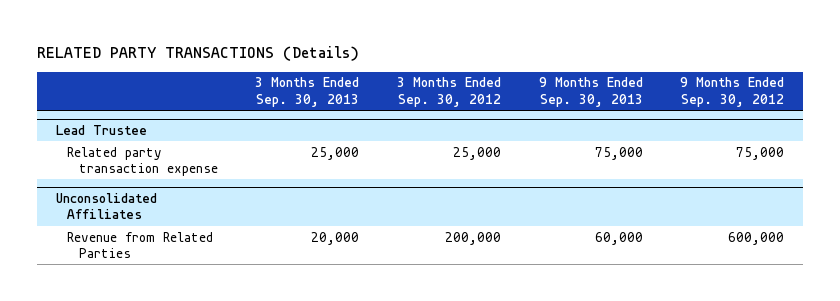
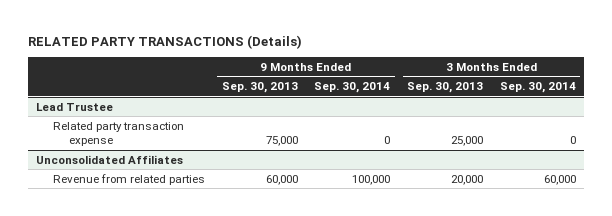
- | 3 Months Ended Sep. 30, 2013 | 3 Months Ended Sep. 30, 2012 | 9 Months Ended Sep. 30, 2013 | 9 Months Ended Sep. 30, 2012
+ | 9 Months Ended Sep. 30, 2013 | 9 Months Ended Sep. 30, 2014 | 3 Months Ended Sep. 30, 2013 | 3 Months Ended Sep. 30, 2014
@ Unconsolidated Affiliates
- Revenue from Related Parties | 20,000 | 200,000 | 60,000 | 600,000
+ Revenue from related parties | 60,000 | 100,000 | 20,000 | 60,000

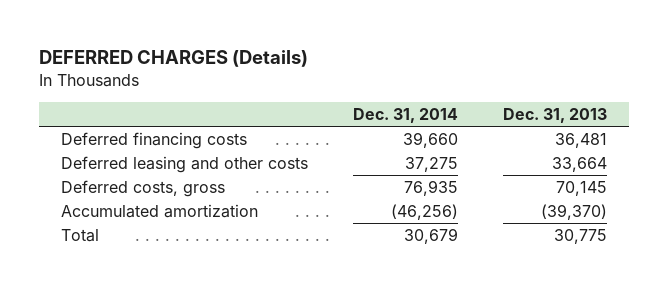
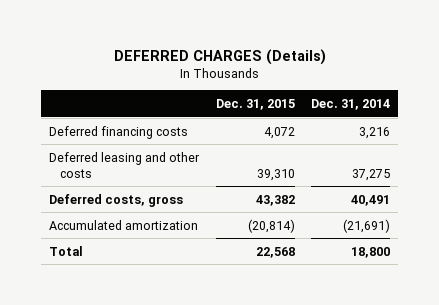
- | Dec. 31, 2014 | Dec. 31, 2013
+ | Dec. 31, 2015 | Dec. 31, 2014
- Deferred financing costs | 39,660 | 36,481
+ Deferred financing costs | 4,072 | 3,216
- Deferred costs, gross | 76,935 | 70,145
- Accumulated amortization | (46,256) | (39,370)
- Total | 30,679 | 30,775
+ Deferred costs, gross | 43,382 | 40,491
+ Accumulated amortization | (20,814) | (21,691)
+ Total | 22,568 | 18,800

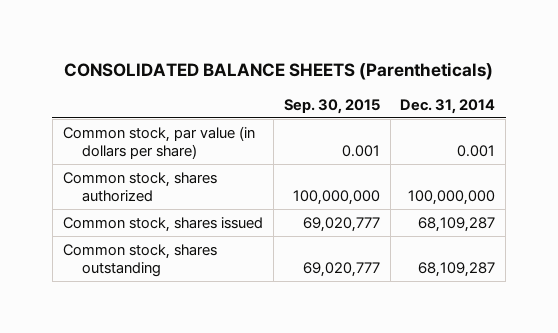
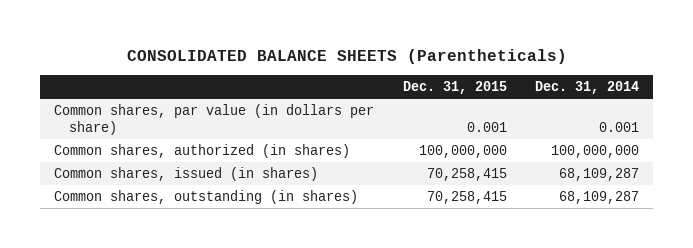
- | Sep. 30, 2015 | Dec. 31, 2014
+ | Dec. 31, 2015 | Dec. 31, 2014
- Common stock, par value (in dollars per share) | 0.001 | 0.001
- Common stock, shares authorized | 100,000,000 | 100,000,000
- Common stock, shares issued | 69,020,777 | 68,109,287
- Common stock, shares outstanding | 69,020,777 | 68,109,287
+ Common shares, par value (in dollars per share) | 0.001 | 0.001
+ Common shares, authorized (in shares) | 100,000,000 | 100,000,000
+ Common shares, issued (in shares) | 70,258,415 | 68,109,287
+ Common shares, outstanding (in shares) | 70,258,415 | 68,109,287

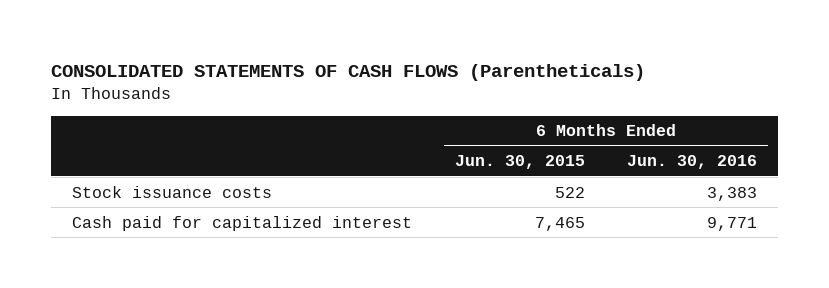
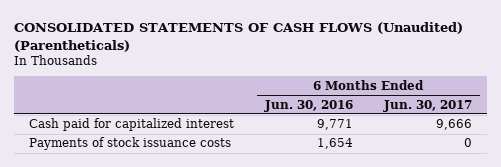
- CONSOLIDATED STATEMENTS OF CASH FLOWS (Parentheticals)
+ CONSOLIDATED STATEMENTS OF CASH FLOWS (Unaudited) (Parentheticals)
- | 6 Months Ended Jun. 30, 2015 | 6 Months Ended Jun. 30, 2016
+ | 6 Months Ended Jun. 30, 2016 | 6 Months Ended Jun. 30, 2017
- Stock issuance costs | 522 | 3,383
+ Payments of stock issuance costs | 1,654 | 0

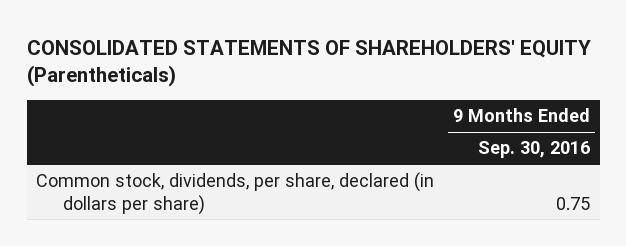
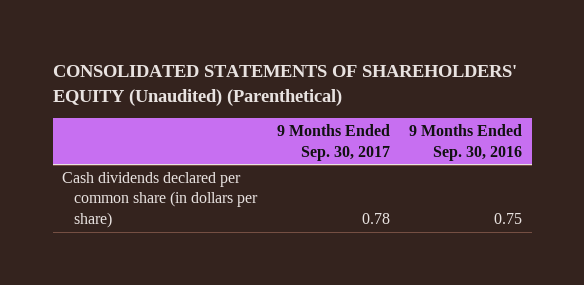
- CONSOLIDATED STATEMENTS OF SHAREHOLDERS' EQUITY (Parentheticals)
+ CONSOLIDATED STATEMENTS OF SHAREHOLDERS' EQUITY (Unaudited) (Parenthetical)
- | 9 Months Ended Sep. 30, 2016
+ | 9 Months Ended Sep. 30, 2017 | 9 Months Ended Sep. 30, 2016
- Common stock, dividends, per share, declared (in dollars per share) | 0.75
+ Cash dividends declared per common share (in dollars per share) | 0.78 | 0.75

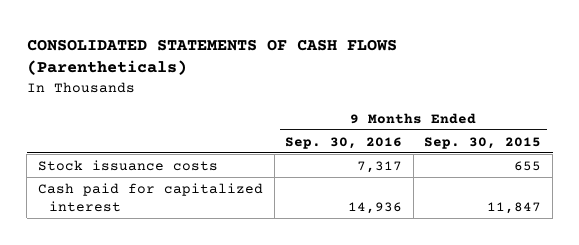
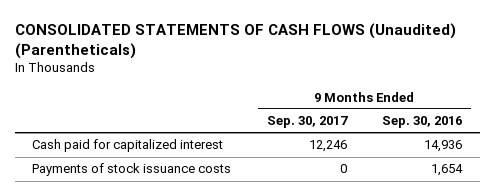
- CONSOLIDATED STATEMENTS OF CASH FLOWS (Parentheticals)
+ CONSOLIDATED STATEMENTS OF CASH FLOWS (Unaudited) (Parentheticals)
- | 9 Months Ended Sep. 30, 2016 | 9 Months Ended Sep. 30, 2015
+ | 9 Months Ended Sep. 30, 2017 | 9 Months Ended Sep. 30, 2016
- Stock issuance costs | 7,317 | 655
+ Payments of stock issuance costs | 0 | 1,654

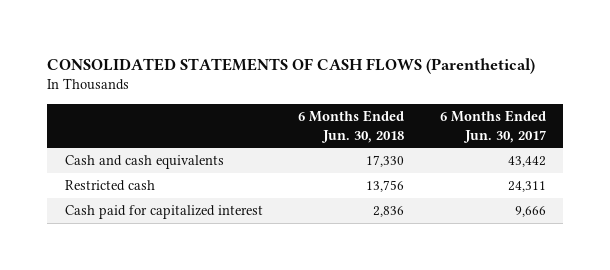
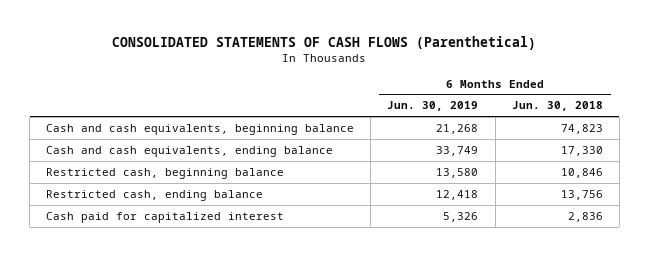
- | 6 Months Ended Jun. 30, 2018 | 6 Months Ended Jun. 30, 2017
+ | 6 Months Ended Jun. 30, 2019 | 6 Months Ended Jun. 30, 2018
- Cash and cash equivalents | 17,330 | 43,442
- Restricted cash | 13,756 | 24,311
+ Cash and cash equivalents, beginning balance | 21,268 | 74,823
+ Cash and cash equivalents, ending balance | 33,749 | 17,330
+ Restricted cash, beginning balance | 13,580 | 10,846
+ Restricted cash, ending balance | 12,418 | 13,756

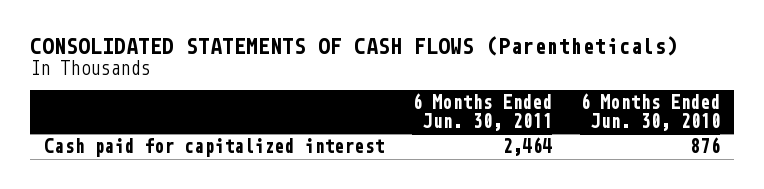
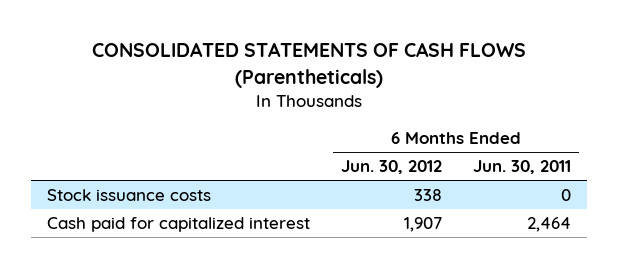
- | 6 Months Ended Jun. 30, 2011 | 6 Months Ended Jun. 30, 2010
+ | 6 Months Ended Jun. 30, 2012 | 6 Months Ended Jun. 30, 2011
+ Stock issuance costs | 338 | 0

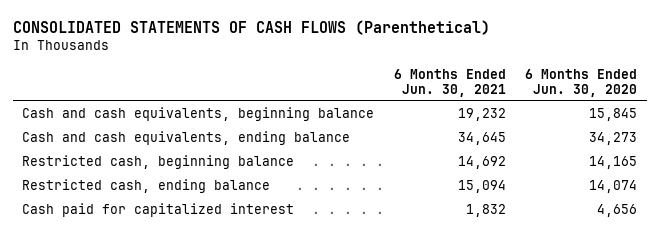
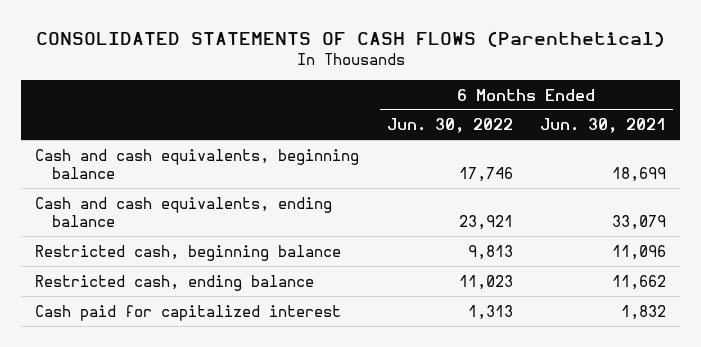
- | 6 Months Ended Jun. 30, 2021 | 6 Months Ended Jun. 30, 2020
+ | 6 Months Ended Jun. 30, 2022 | 6 Months Ended Jun. 30, 2021
- Cash and cash equivalents, beginning balance | 19,232 | 15,845
- Cash and cash equivalents, ending balance | 34,645 | 34,273
- Restricted cash, beginning balance | 14,692 | 14,165
- Restricted cash, ending balance | 15,094 | 14,074
+ Cash and cash equivalents, beginning balance | 17,746 | 18,699
+ Cash and cash equivalents, ending balance | 23,921 | 33,079
+ Restricted cash, beginning balance | 9,813 | 11,096
+ Restricted cash, ending balance | 11,023 | 11,662

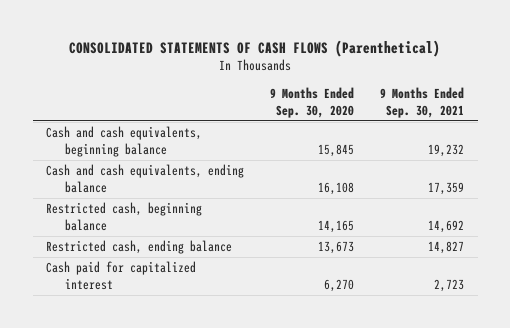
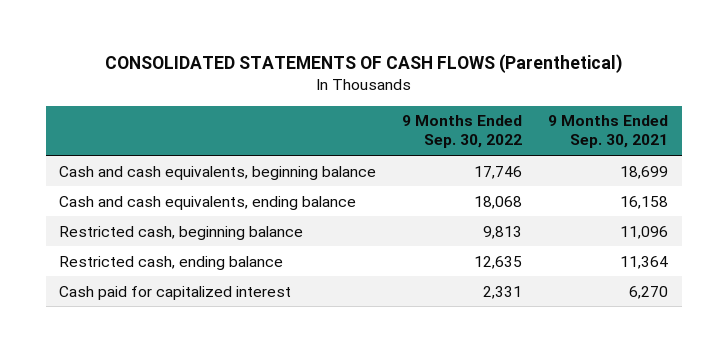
- | 9 Months Ended Sep. 30, 2020 | 9 Months Ended Sep. 30, 2021
+ | 9 Months Ended Sep. 30, 2022 | 9 Months Ended Sep. 30, 2021
- Cash and cash equivalents, beginning balance | 15,845 | 19,232
- Cash and cash equivalents, ending balance | 16,108 | 17,359
- Restricted cash, beginning balance | 14,165 | 14,692
- Restricted cash, ending balance | 13,673 | 14,827
- Cash paid for capitalized interest | 6,270 | 2,723
+ Cash and cash equivalents, beginning balance | 17,746 | 18,699
+ Cash and cash equivalents, ending balance | 18,068 | 16,158
+ Restricted cash, beginning balance | 9,813 | 11,096
+ Restricted cash, ending balance | 12,635 | 11,364
+ Cash paid for capitalized interest | 2,331 | 6,270

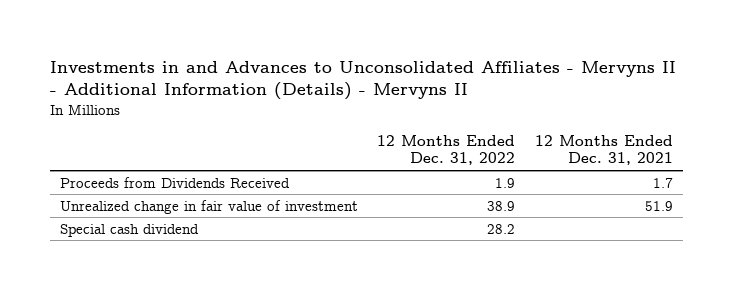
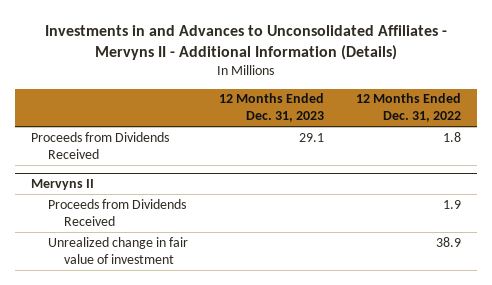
- Investments in and Advances to Unconsolidated Affiliates - Mervyns II - Additional Information (Details) - Mervyns II
+ Investments in and Advances to Unconsolidated Affiliates - Mervyns II - Additional Information (Details)
- | 12 Months Ended Dec. 31, 2022 | 12 Months Ended Dec. 31, 2021
+ | 12 Months Ended Dec. 31, 2023 | 12 Months Ended Dec. 31, 2022
+ Proceeds from Dividends Received | 29.1 | 1.8
+ Mervyns II
- Special cash dividend | 28.2 |

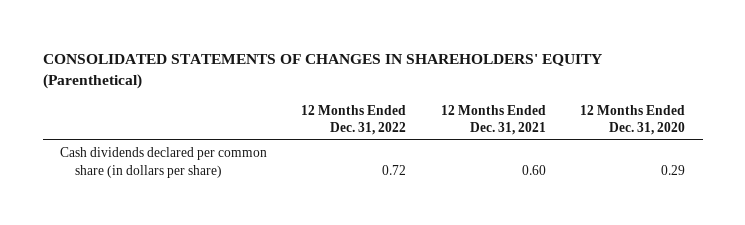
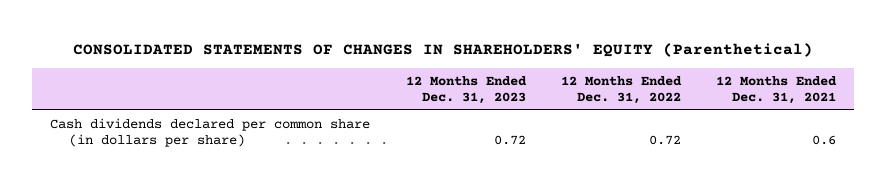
- | 12 Months Ended Dec. 31, 2022 | 12 Months Ended Dec. 31, 2021 | 12 Months Ended Dec. 31, 2020
+ | 12 Months Ended Dec. 31, 2023 | 12 Months Ended Dec. 31, 2022 | 12 Months Ended Dec. 31, 2021
- Cash dividends declared per common share (in dollars per share) | 0.72 | 0.60 | 0.29
+ Cash dividends declared per common share (in dollars per share) | 0.72 | 0.72 | 0.6

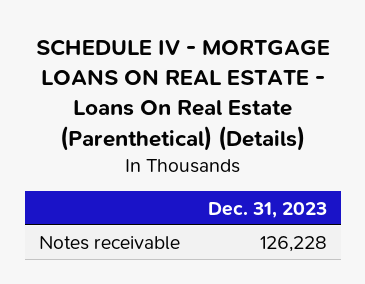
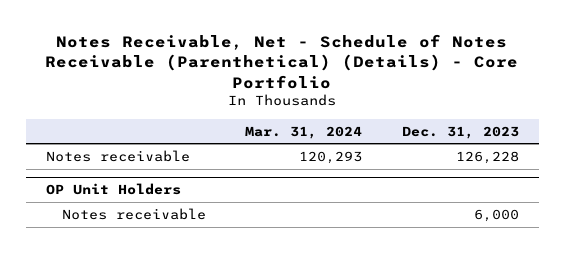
- SCHEDULE IV - MORTGAGE LOANS ON REAL ESTATE - Loans On Real Estate (Parenthetical) (Details)
+ Notes Receivable, Net - Schedule of Notes Receivable (Parenthetical) (Details) - Core Portfolio
- | Dec. 31, 2023
+ | Mar. 31, 2024 | Dec. 31, 2023
+ OP Unit Holders
+ Notes receivable | | 6,000

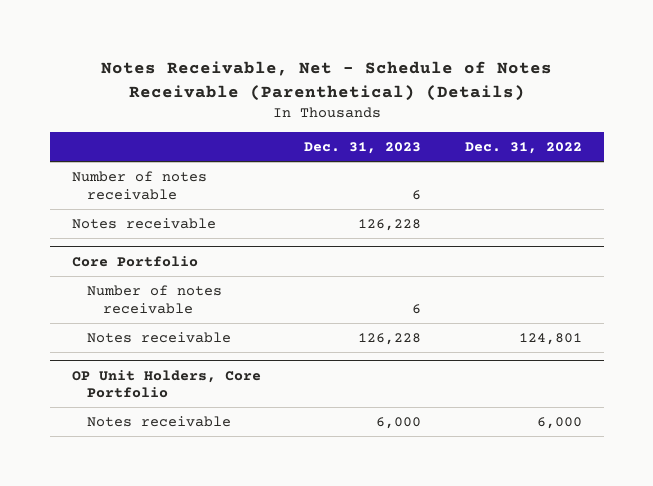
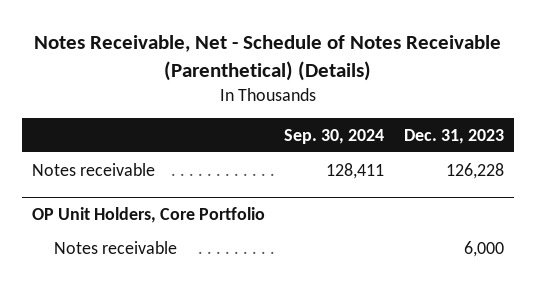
- | Dec. 31, 2023 | Dec. 31, 2022
+ | Sep. 30, 2024 | Dec. 31, 2023
- Number of notes receivable | 6 |
- Core Portfolio
- Number of notes receivable | 6 |
- Notes receivable | 126,228 | 124,801

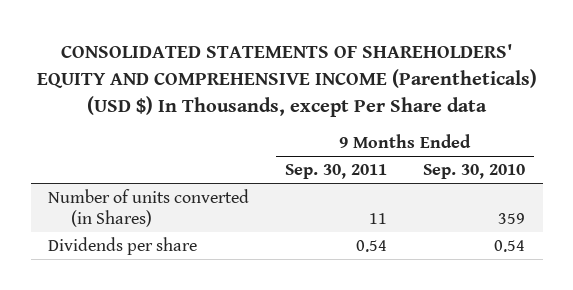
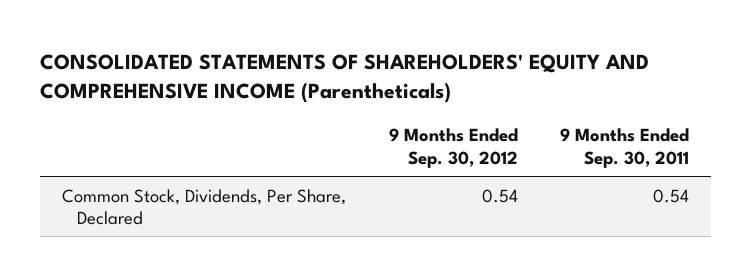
- CONSOLIDATED STATEMENTS OF SHAREHOLDERS' EQUITY AND COMPREHENSIVE INCOME (Parentheticals) (USD $) In Thousands, except Per Share data
+ CONSOLIDATED STATEMENTS OF SHAREHOLDERS' EQUITY AND COMPREHENSIVE INCOME (Parentheticals)
- | 9 Months Ended Sep. 30, 2011 | 9 Months Ended Sep. 30, 2010
+ | 9 Months Ended Sep. 30, 2012 | 9 Months Ended Sep. 30, 2011
- Number of units converted (in Shares) | 11 | 359
- Dividends per share | 0.54 | 0.54
+ Common Stock, Dividends, Per Share, Declared | 0.54 | 0.54

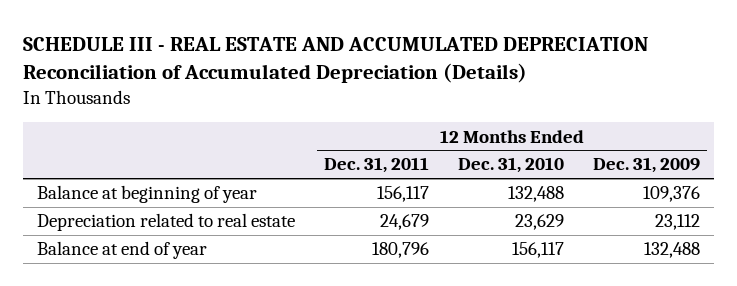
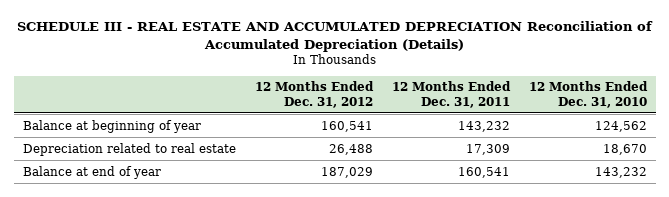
- | 12 Months Ended Dec. 31, 2011 | 12 Months Ended Dec. 31, 2010 | 12 Months Ended Dec. 31, 2009
+ | 12 Months Ended Dec. 31, 2012 | 12 Months Ended Dec. 31, 2011 | 12 Months Ended Dec. 31, 2010
- Balance at beginning of year | 156,117 | 132,488 | 109,376
- Depreciation related to real estate | 24,679 | 23,629 | 23,112
- Balance at end of year | 180,796 | 156,117 | 132,488
+ Balance at beginning of year | 160,541 | 143,232 | 124,562
+ Depreciation related to real estate | 26,488 | 17,309 | 18,670
+ Balance at end of year | 187,029 | 160,541 | 143,232

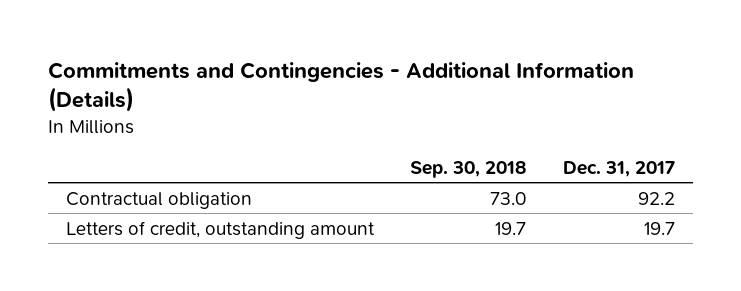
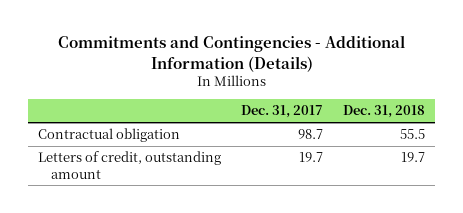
- | Sep. 30, 2018 | Dec. 31, 2017
+ | Dec. 31, 2017 | Dec. 31, 2018
- Contractual obligation | 73.0 | 92.2
+ Contractual obligation | 98.7 | 55.5

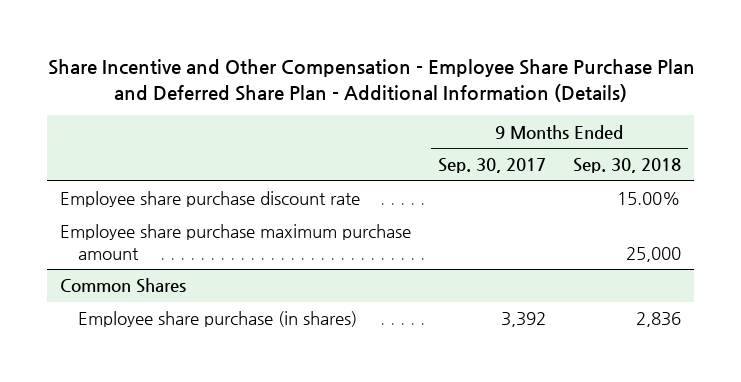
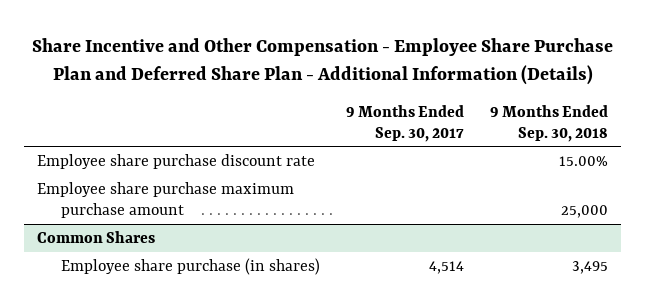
@ Common Shares
- Employee share purchase (in shares) | 3,392 | 2,836
+ Employee share purchase (in shares) | 4,514 | 3,495

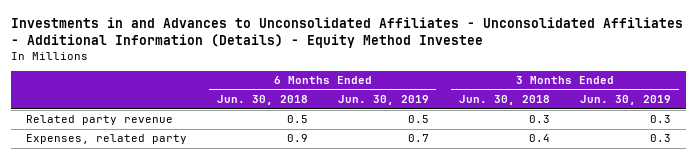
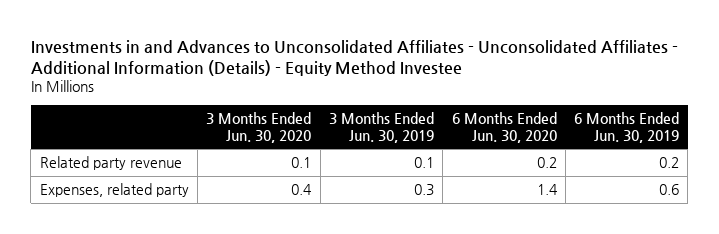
- | 6 Months Ended Jun. 30, 2018 | 6 Months Ended Jun. 30, 2019 | 3 Months Ended Jun. 30, 2018 | 3 Months Ended Jun. 30, 2019
+ | 3 Months Ended Jun. 30, 2020 | 3 Months Ended Jun. 30, 2019 | 6 Months Ended Jun. 30, 2020 | 6 Months Ended Jun. 30, 2019
- Related party revenue | 0.5 | 0.5 | 0.3 | 0.3
- Expenses, related party | 0.9 | 0.7 | 0.4 | 0.3
+ Related party revenue | 0.1 | 0.1 | 0.2 | 0.2
+ Expenses, related party | 0.4 | 0.3 | 1.4 | 0.6

